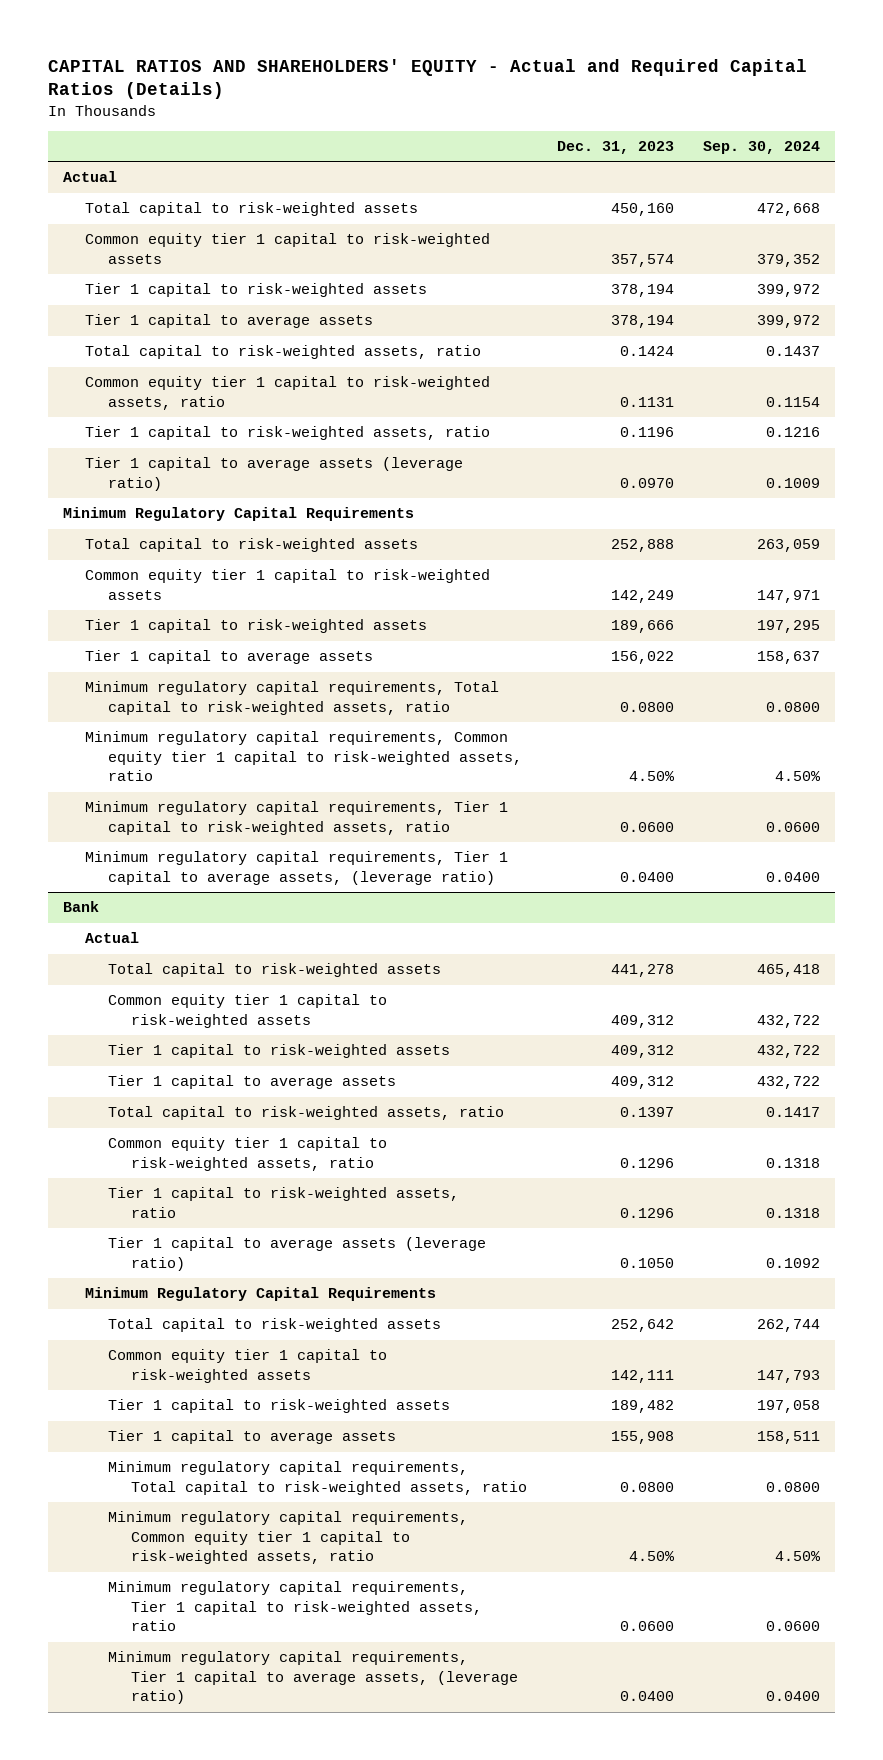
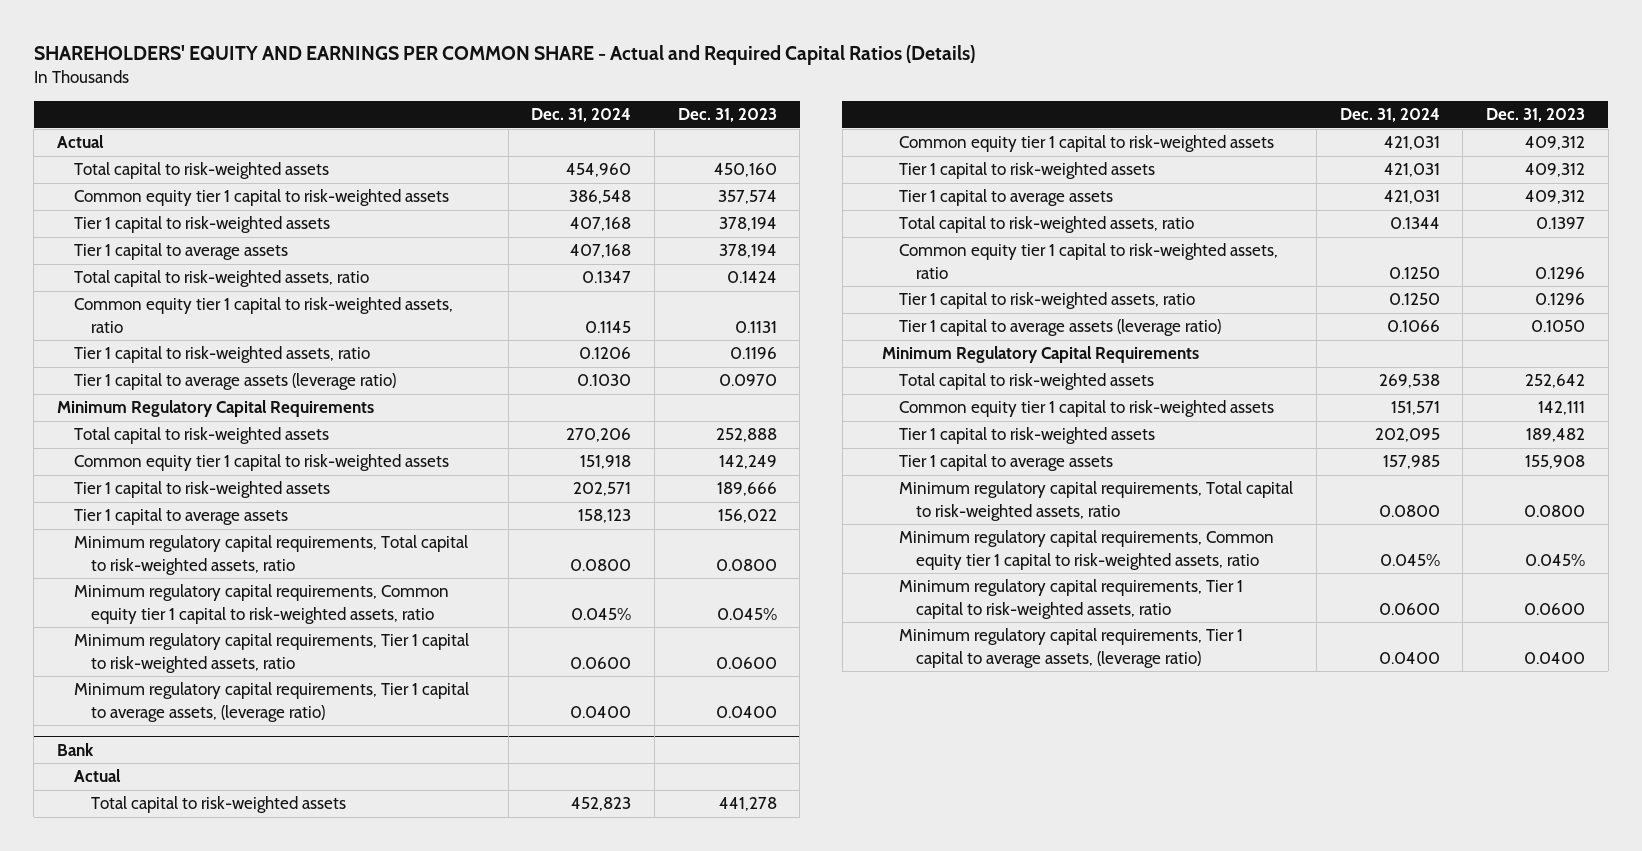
- CAPITAL RATIOS AND SHAREHOLDERS' EQUITY - Actual and Required Capital Ratios (Details)
+ SHAREHOLDERS' EQUITY AND EARNINGS PER COMMON SHARE - Actual and Required Capital Ratios (Details)
- | Dec. 31, 2023 | Sep. 30, 2024
+ | Dec. 31, 2024 | Dec. 31, 2023
- Minimum regulatory capital requirements, Common equity tier 1 capital to risk-weighted assets, ratio | 4.50% | 4.50%
+ Minimum regulatory capital requirements, Common equity tier 1 capital to risk-weighted assets, ratio | 0.045% | 0.045%
@ Bank
- Minimum regulatory capital requirements, Common equity tier 1 capital to risk-weighted assets, ratio | 4.50% | 4.50%
+ Minimum regulatory capital requirements, Common equity tier 1 capital to risk-weighted assets, ratio | 0.045% | 0.045%

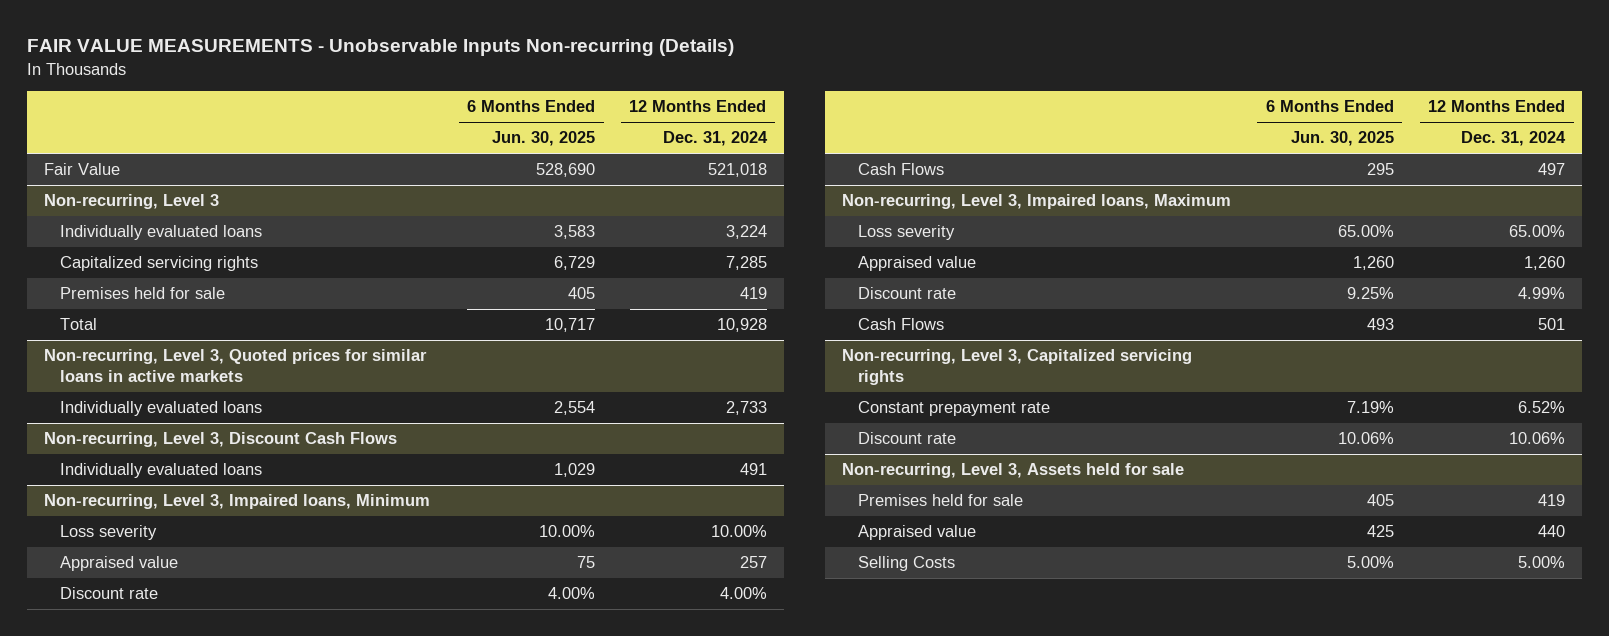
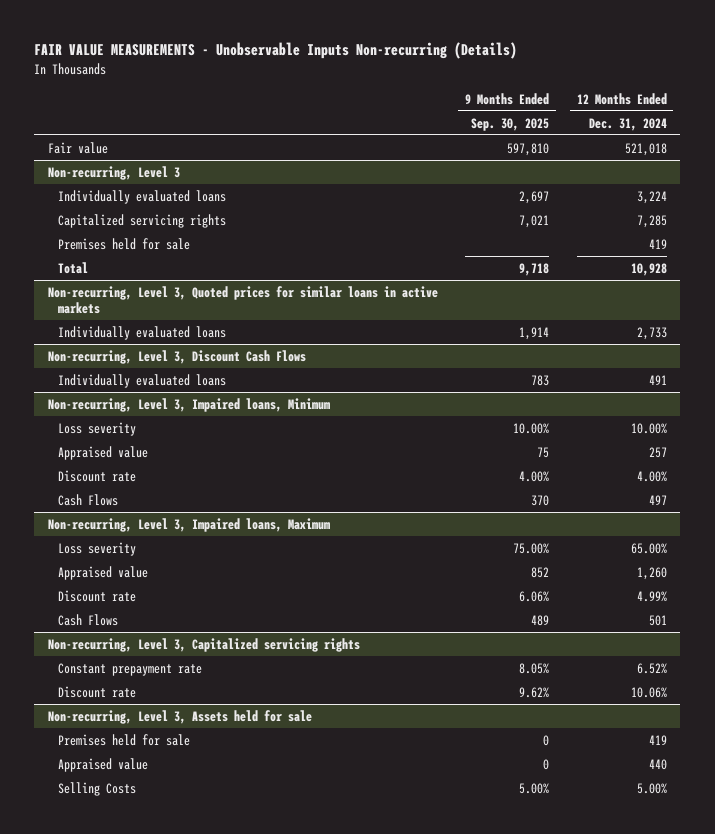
- | 6 Months Ended Jun. 30, 2025 | 12 Months Ended Dec. 31, 2024
+ | 9 Months Ended Sep. 30, 2025 | 12 Months Ended Dec. 31, 2024
- Fair Value | 528,690 | 521,018
+ Fair value | 597,810 | 521,018

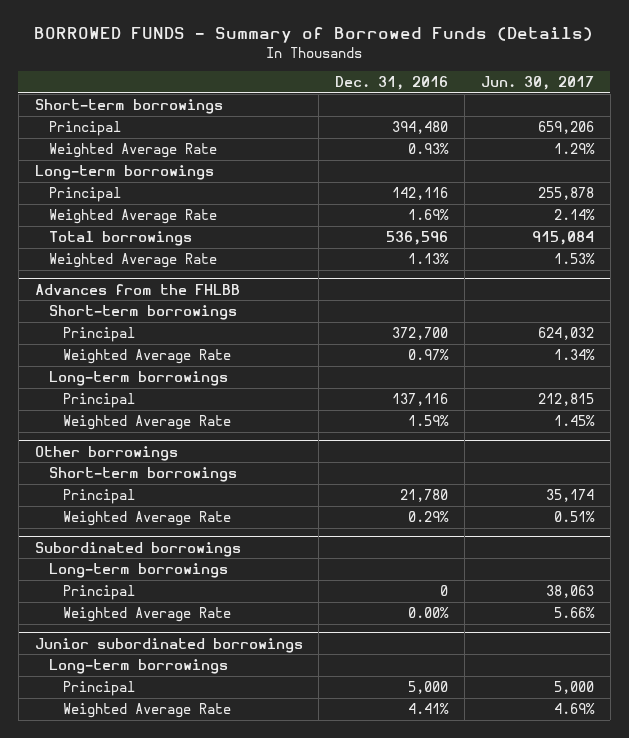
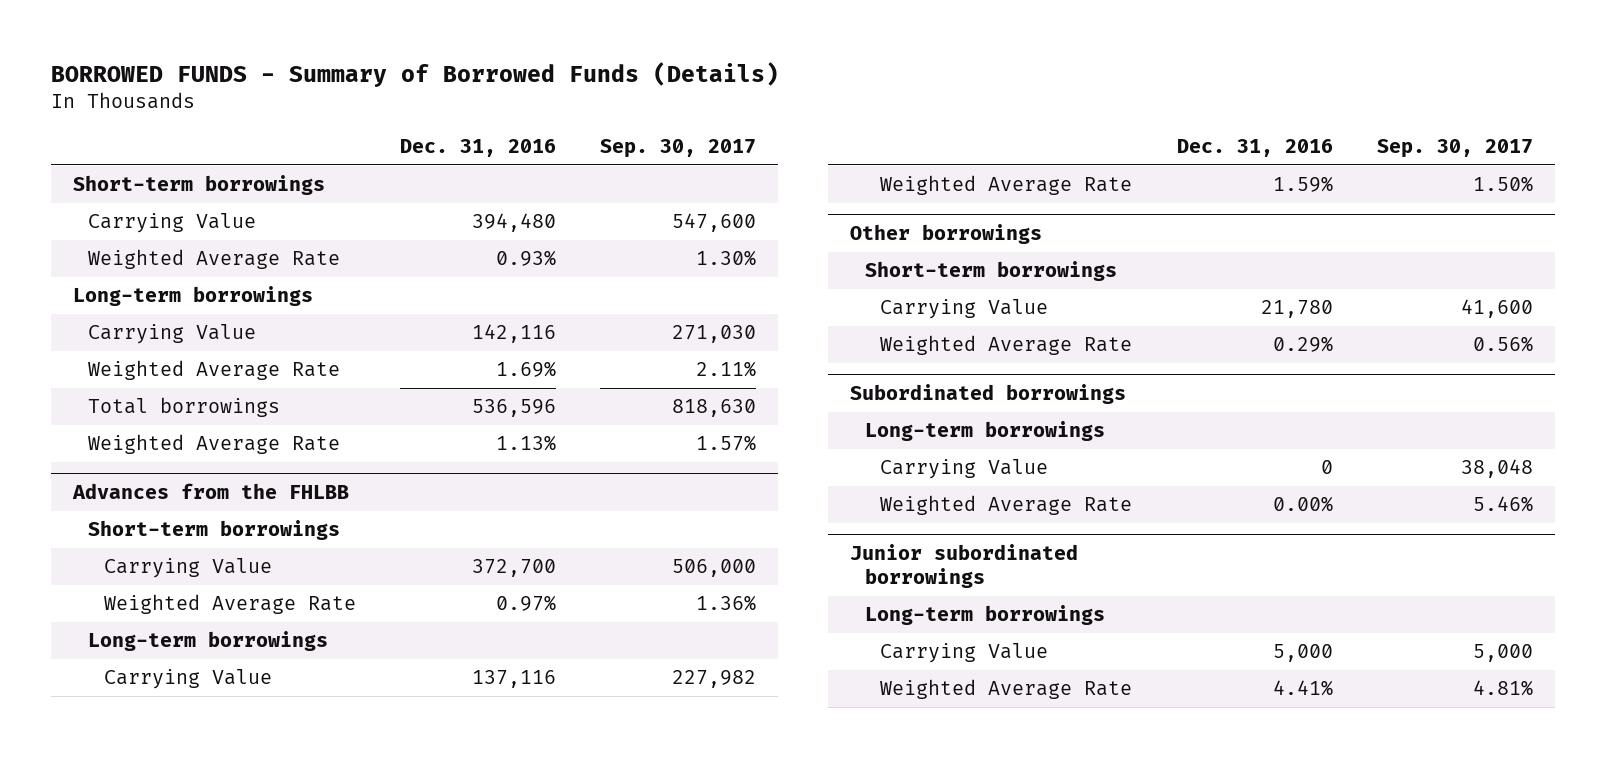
- | Dec. 31, 2016 | Jun. 30, 2017
+ | Dec. 31, 2016 | Sep. 30, 2017
- Principal | 394,480 | 659,206
+ Carrying Value | 394,480 | 547,600
- Principal | 142,116 | 255,878
+ Carrying Value | 142,116 | 271,030
@ Advances from the FHLBB
- Principal | 372,700 | 624,032
+ Carrying Value | 372,700 | 506,000
- Principal | 137,116 | 212,815
+ Carrying Value | 137,116 | 227,982
@ Other borrowings
- Principal | 21,780 | 35,174
+ Carrying Value | 21,780 | 41,600
@ Subordinated borrowings
- Principal | 0 | 38,063
+ Carrying Value | 0 | 38,048
@ Junior subordinated borrowings
- Principal | 5,000 | 5,000
+ Carrying Value | 5,000 | 5,000

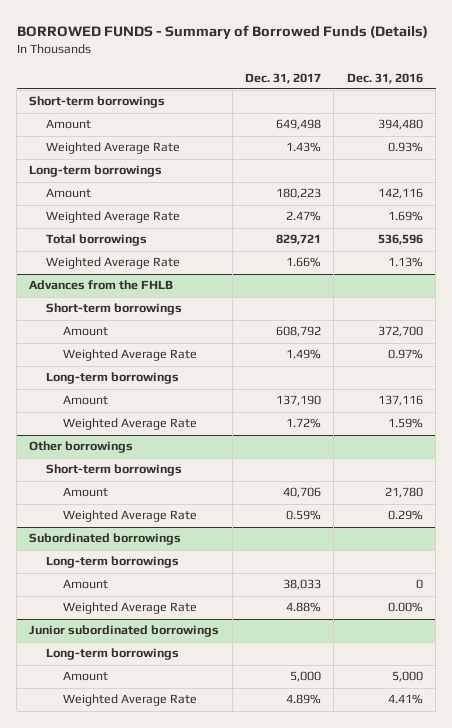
- | Dec. 31, 2016 | Sep. 30, 2017
+ | Dec. 31, 2017 | Dec. 31, 2016
- Carrying Value | 394,480 | 547,600
+ Amount | 649,498 | 394,480
- Carrying Value | 142,116 | 271,030
+ Amount | 180,223 | 142,116
- Advances from the FHLBB
+ Advances from the FHLB
- Carrying Value | 372,700 | 506,000
+ Amount | 608,792 | 372,700
- Carrying Value | 137,116 | 227,982
+ Amount | 137,190 | 137,116
@ Other borrowings
- Carrying Value | 21,780 | 41,600
+ Amount | 40,706 | 21,780
@ Subordinated borrowings
- Carrying Value | 0 | 38,048
+ Amount | 38,033 | 0
@ Junior subordinated borrowings
- Carrying Value | 5,000 | 5,000
+ Amount | 5,000 | 5,000

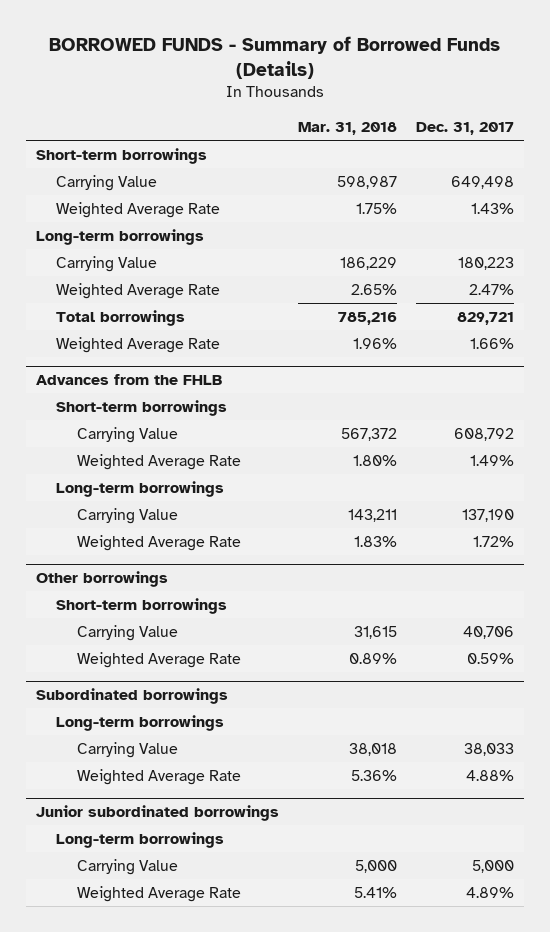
- | Dec. 31, 2017 | Dec. 31, 2016
+ | Mar. 31, 2018 | Dec. 31, 2017
- Amount | 649,498 | 394,480
+ Carrying Value | 598,987 | 649,498
- Amount | 180,223 | 142,116
+ Carrying Value | 186,229 | 180,223
@ Advances from the FHLB
- Amount | 608,792 | 372,700
+ Carrying Value | 567,372 | 608,792
- Amount | 137,190 | 137,116
+ Carrying Value | 143,211 | 137,190
@ Other borrowings
- Amount | 40,706 | 21,780
+ Carrying Value | 31,615 | 40,706
@ Subordinated borrowings
- Amount | 38,033 | 0
+ Carrying Value | 38,018 | 38,033
@ Junior subordinated borrowings
- Amount | 5,000 | 5,000
+ Carrying Value | 5,000 | 5,000

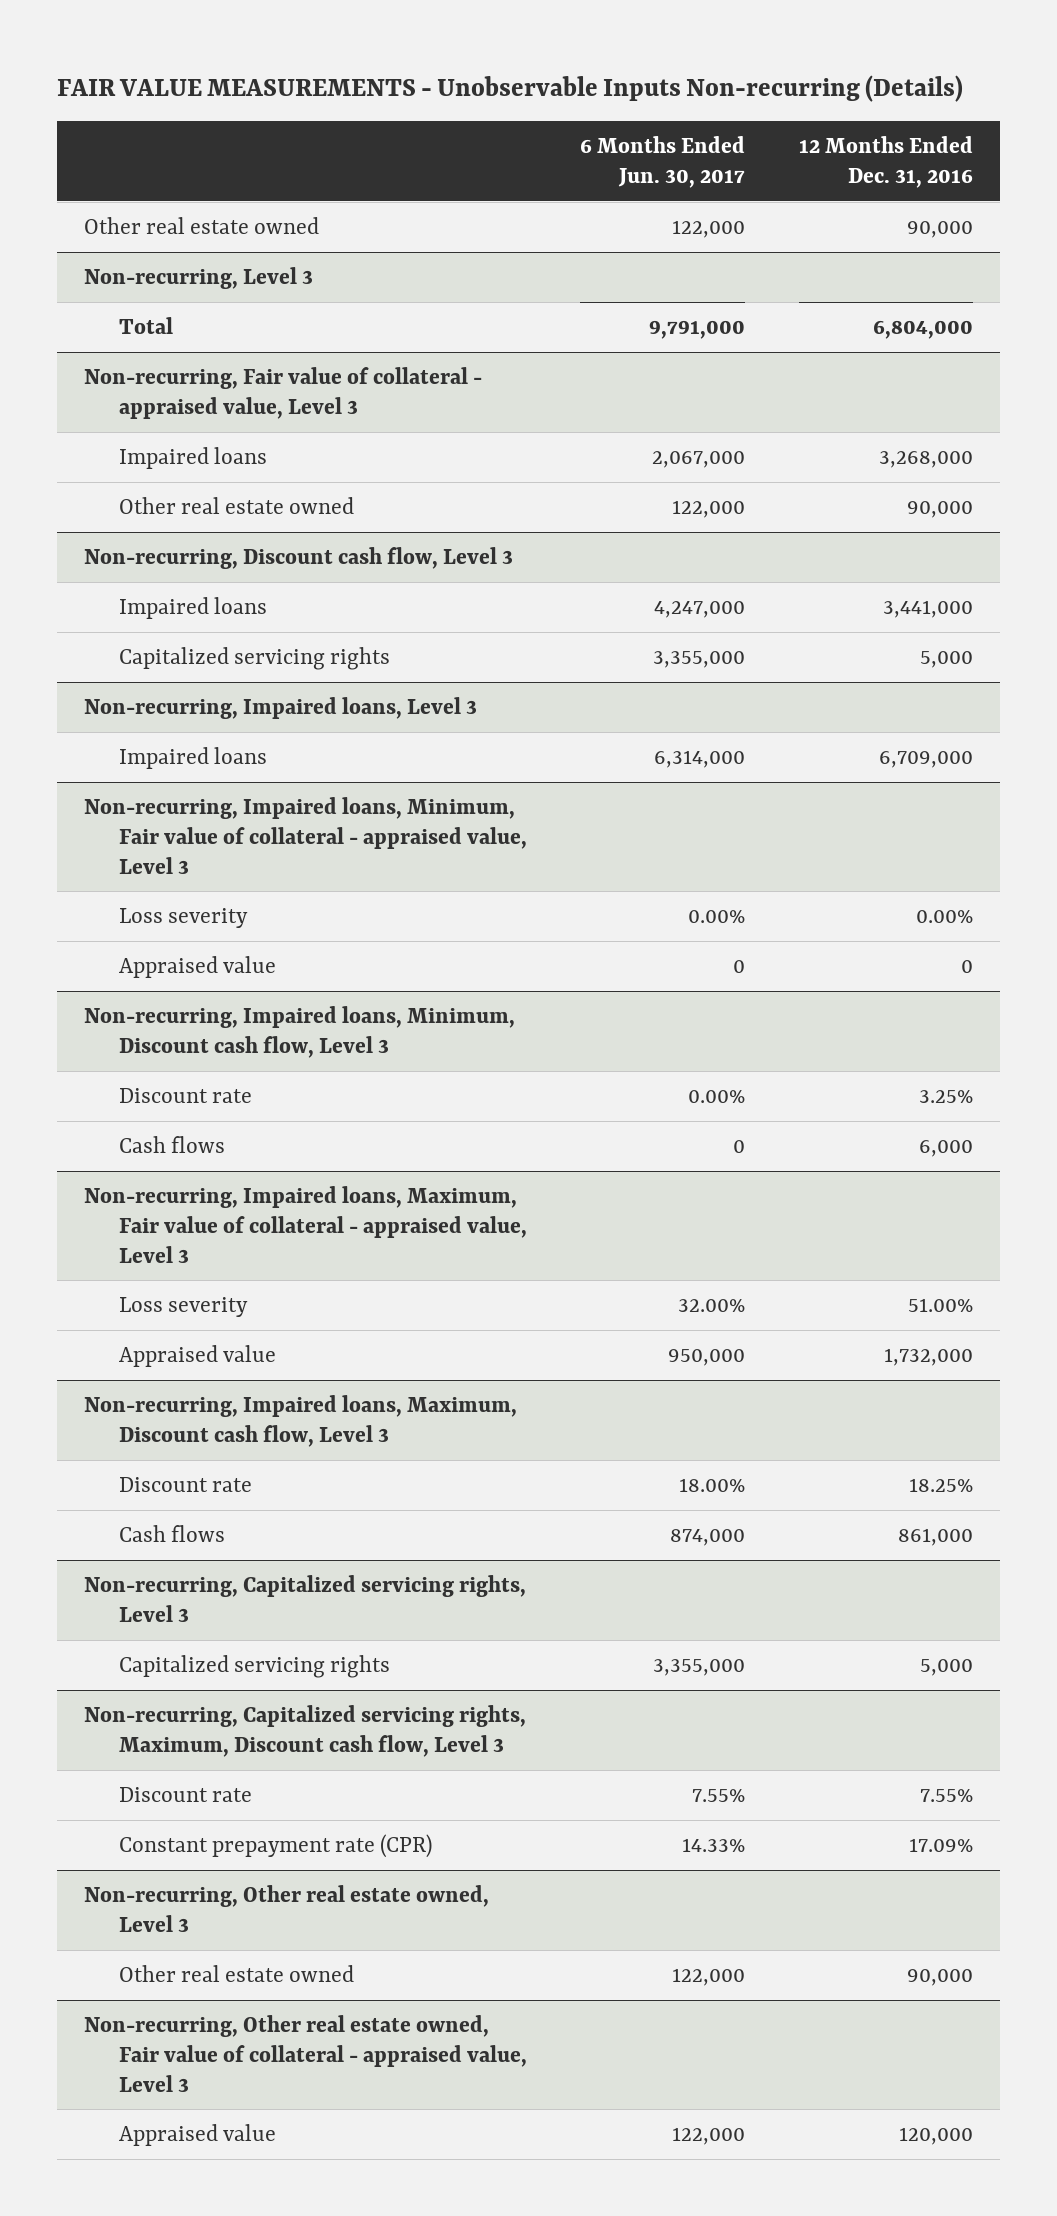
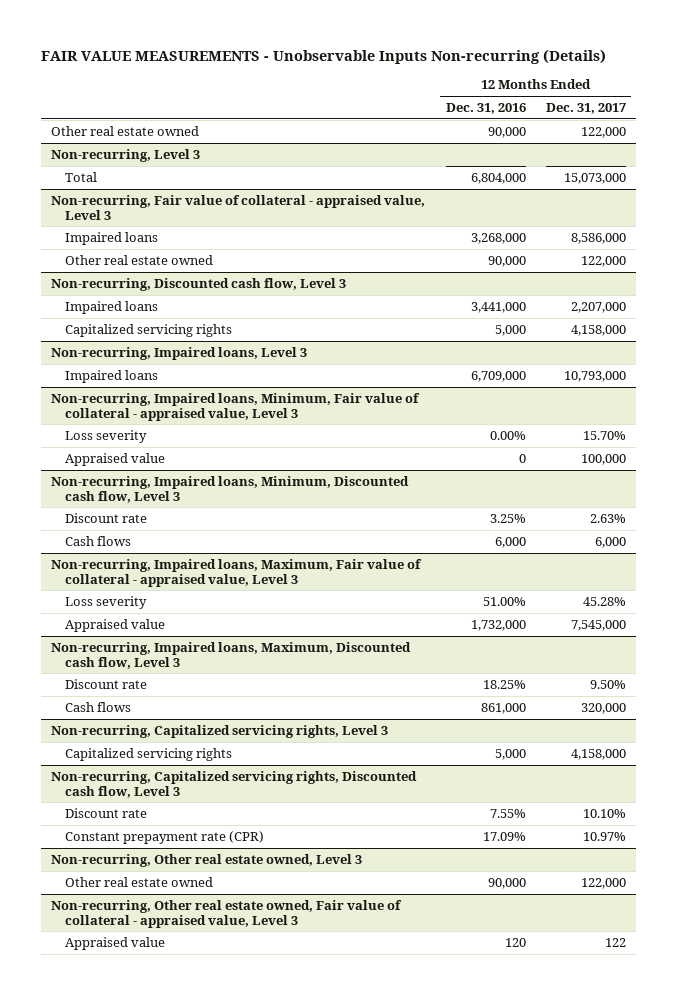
- | 6 Months Ended Jun. 30, 2017 | 12 Months Ended Dec. 31, 2016
+ | 12 Months Ended Dec. 31, 2016 | 12 Months Ended Dec. 31, 2017
- Non-recurring, Discount cash flow, Level 3
+ Non-recurring, Discounted cash flow, Level 3
- Non-recurring, Impaired loans, Minimum, Discount cash flow, Level 3
+ Non-recurring, Impaired loans, Minimum, Discounted cash flow, Level 3
- Non-recurring, Impaired loans, Maximum, Discount cash flow, Level 3
+ Non-recurring, Impaired loans, Maximum, Discounted cash flow, Level 3
- Non-recurring, Capitalized servicing rights, Maximum, Discount cash flow, Level 3
+ Non-recurring, Capitalized servicing rights, Discounted cash flow, Level 3
@ Non-recurring, Other real estate owned, Fair value of collateral - appraised value, Level 3
- Appraised value | 122,000 | 120,000
+ Appraised value | 120 | 122

